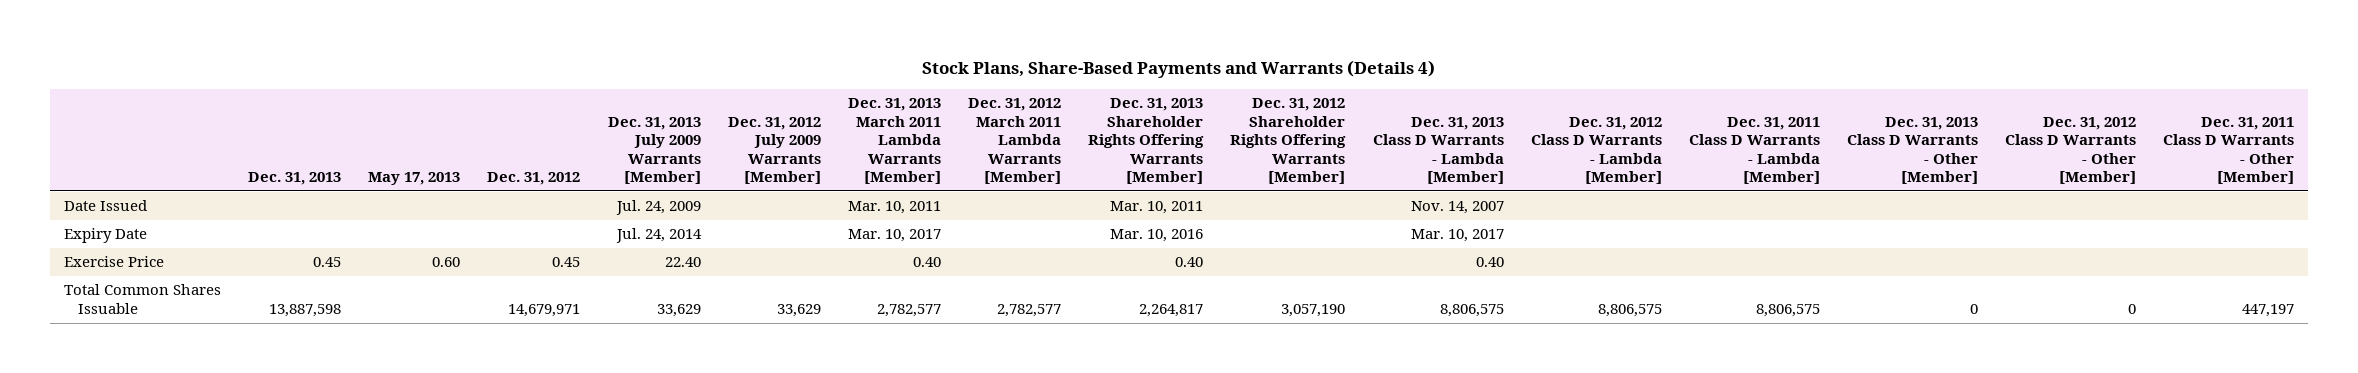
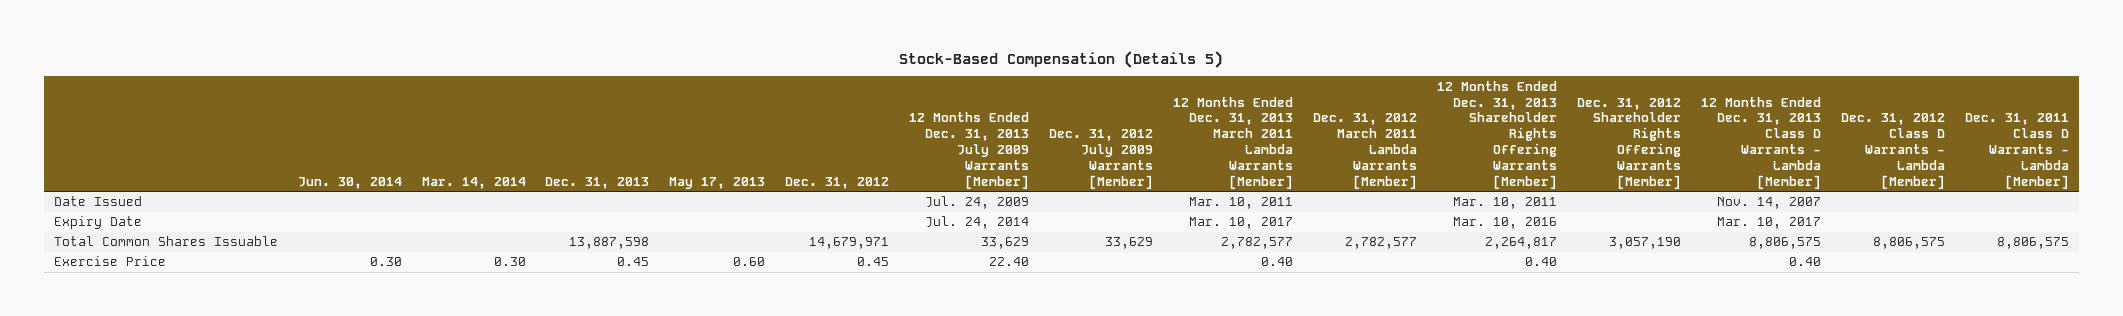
- Stock Plans, Share-Based Payments and Warrants (Details 4)
+ Stock-Based Compensation (Details 5)
- | Dec. 31, 2013 | May 17, 2013 | Dec. 31, 2012 | Dec. 31, 2013 July 2009 Warrants [Member] | Dec. 31, 2012 July 2009 Warrants [Member] | Dec. 31, 2013 March 2011 Lambda Warrants [Member] | Dec. 31, 2012 March 2011 Lambda Warrants [Member] | Dec. 31, 2013 Shareholder Rights Offering Warrants [Member] | Dec. 31, 2012 Shareholder Rights Offering Warrants [Member] | Dec. 31, 2013 Class D Warrants - Lambda [Member] | Dec. 31, 2012 Class D Warrants - Lambda [Member] | Dec. 31, 2011 Class D Warrants - Lambda [Member] | Dec. 31, 2013 Class D Warrants - Other [Member] | Dec. 31, 2012 Class D Warrants - Other [Member] | Dec. 31, 2011 Class D Warrants - Other [Member]
+ | Jun. 30, 2014 | Mar. 14, 2014 | Dec. 31, 2013 | May 17, 2013 | Dec. 31, 2012 | 12 Months Ended Dec. 31, 2013 July 2009 Warrants [Member] | Dec. 31, 2012 July 2009 Warrants [Member] | 12 Months Ended Dec. 31, 2013 March 2011 Lambda Warrants [Member] | Dec. 31, 2012 March 2011 Lambda Warrants [Member] | 12 Months Ended Dec. 31, 2013 Shareholder Rights Offering Warrants [Member] | Dec. 31, 2012 Shareholder Rights Offering Warrants [Member] | 12 Months Ended Dec. 31, 2013 Class D Warrants - Lambda [Member] | Dec. 31, 2012 Class D Warrants - Lambda [Member] | Dec. 31, 2011 Class D Warrants - Lambda [Member]
moved down: Exercise Price | 0.30 | 0.30 | 0.45 | 0.60 | 0.45 | 22.40 | | 0.40 | | 0.40 | | 0.40 | |

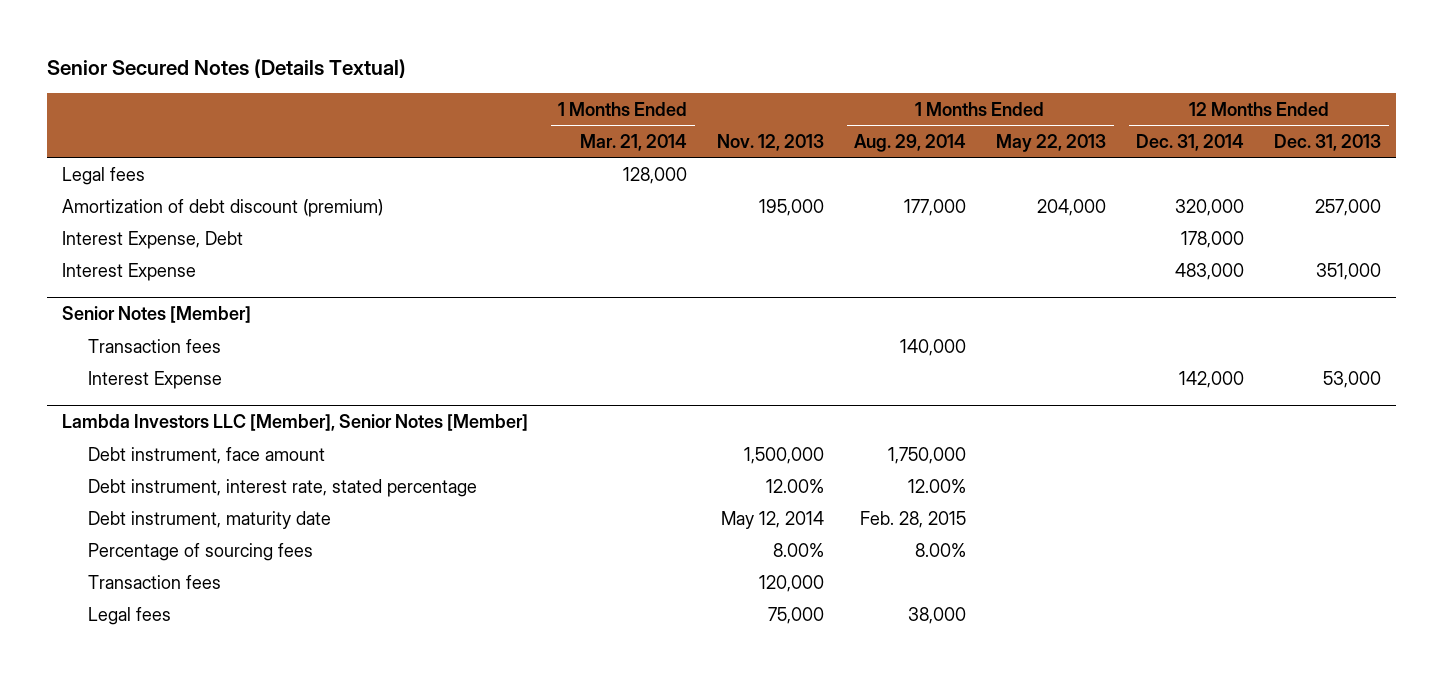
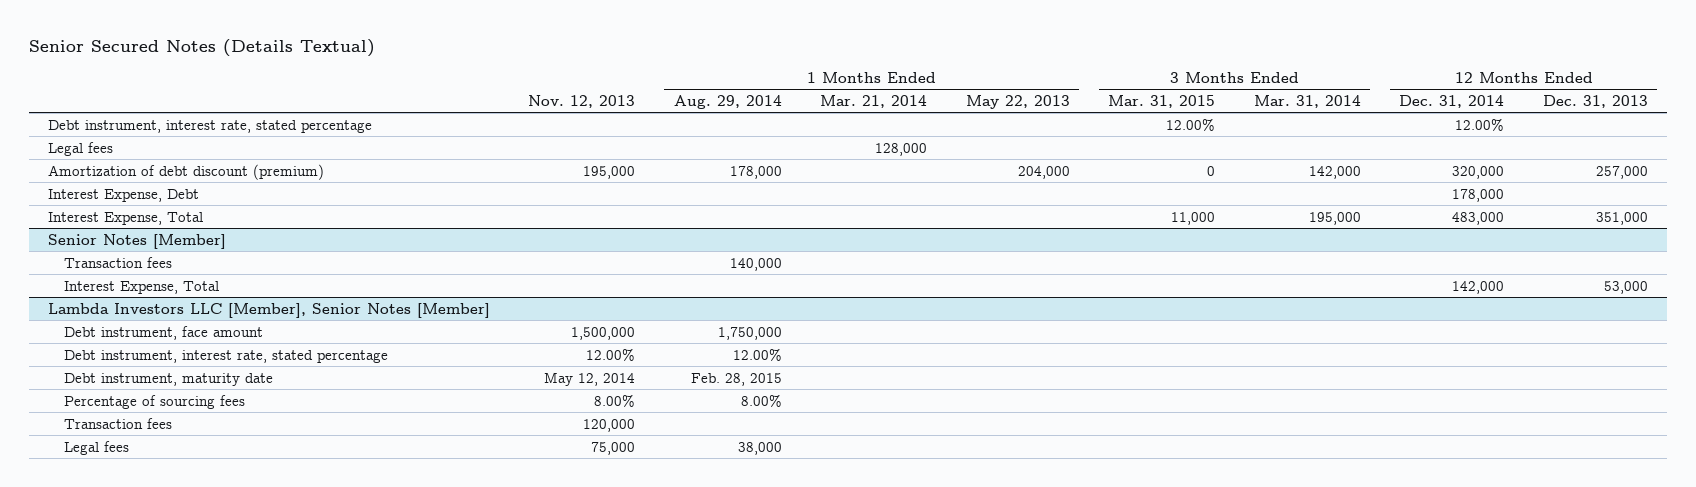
- | 1 Months Ended Mar. 21, 2014 | Nov. 12, 2013 | 1 Months Ended Aug. 29, 2014 | 1 Months Ended May 22, 2013 | 12 Months Ended Dec. 31, 2014 | 12 Months Ended Dec. 31, 2013
+ | Nov. 12, 2013 | 1 Months Ended Aug. 29, 2014 | 1 Months Ended Mar. 21, 2014 | 1 Months Ended May 22, 2013 | 3 Months Ended Mar. 31, 2015 | 3 Months Ended Mar. 31, 2014 | 12 Months Ended Dec. 31, 2014 | 12 Months Ended Dec. 31, 2013
+ Debt instrument, interest rate, stated percentage | | | | | 12.00% | | 12.00% |
- Amortization of debt discount (premium) | | 195,000 | 177,000 | 204,000 | 320,000 | 257,000
+ Amortization of debt discount (premium) | 195,000 | 178,000 | | 204,000 | 0 | 142,000 | 320,000 | 257,000
- Interest Expense | | | | | 483,000 | 351,000
+ Interest Expense, Total | | | | | 11,000 | 195,000 | 483,000 | 351,000
@ Senior Notes [Member]
- Interest Expense | | | | | 142,000 | 53,000
+ Interest Expense, Total | | | | | | | 142,000 | 53,000

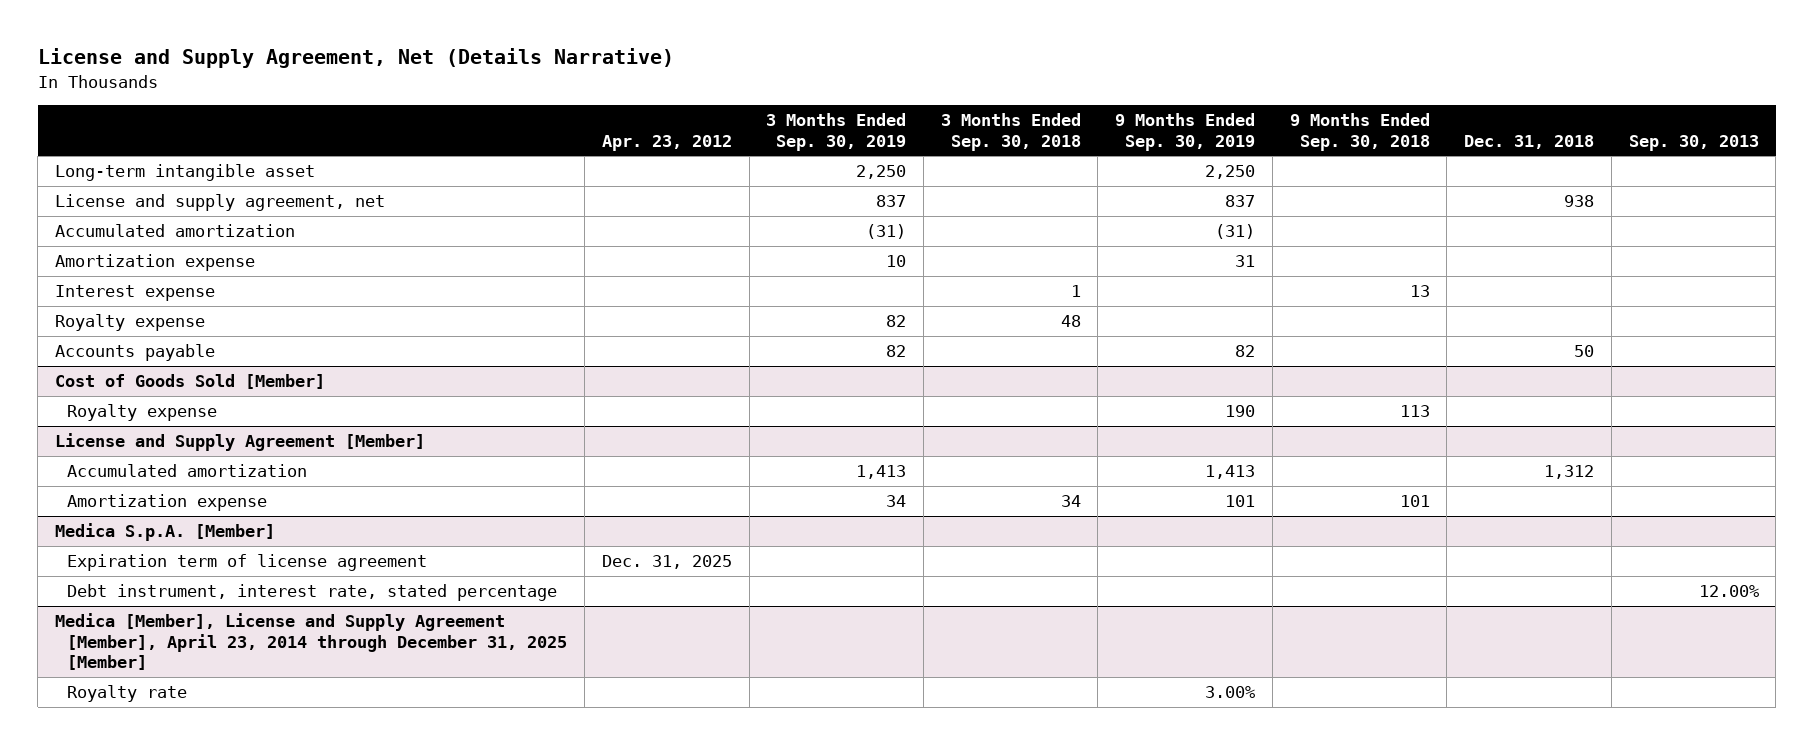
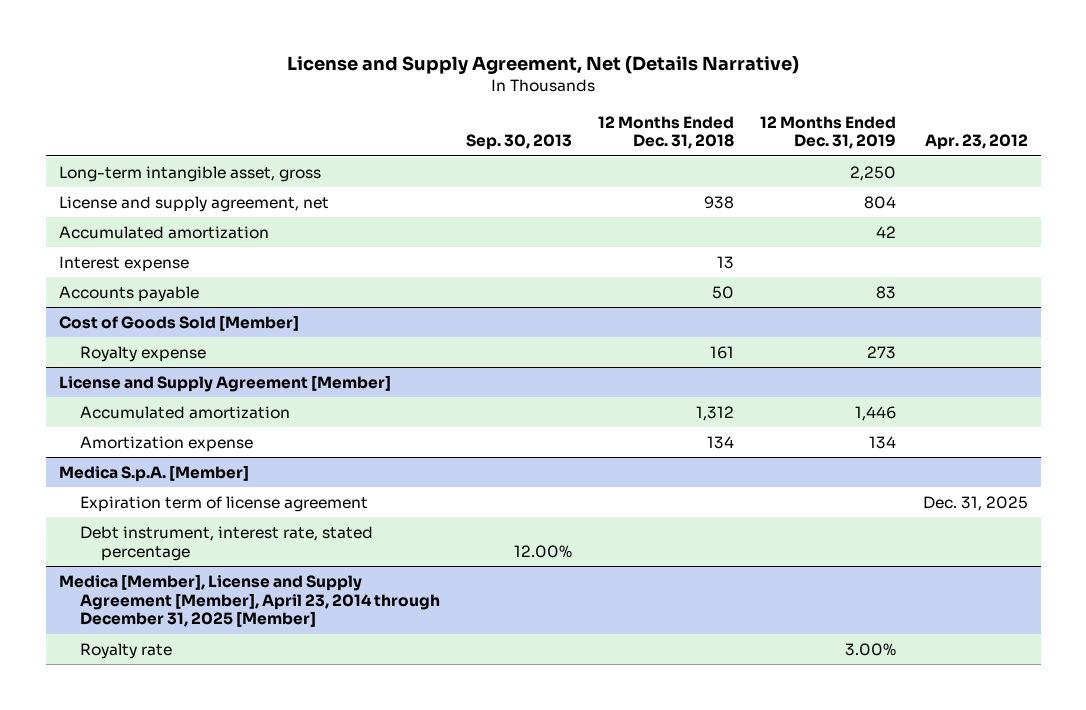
- | Apr. 23, 2012 | 3 Months Ended Sep. 30, 2019 | 3 Months Ended Sep. 30, 2018 | 9 Months Ended Sep. 30, 2019 | 9 Months Ended Sep. 30, 2018 | Dec. 31, 2018 | Sep. 30, 2013
+ | Sep. 30, 2013 | 12 Months Ended Dec. 31, 2018 | 12 Months Ended Dec. 31, 2019 | Apr. 23, 2012
- Long-term intangible asset | | 2,250 | | 2,250 | | |
+ Long-term intangible asset, gross | | | 2,250 |
- Amortization expense | | 10 | | 31 | | |
- Royalty expense | | 82 | 48 | | | |

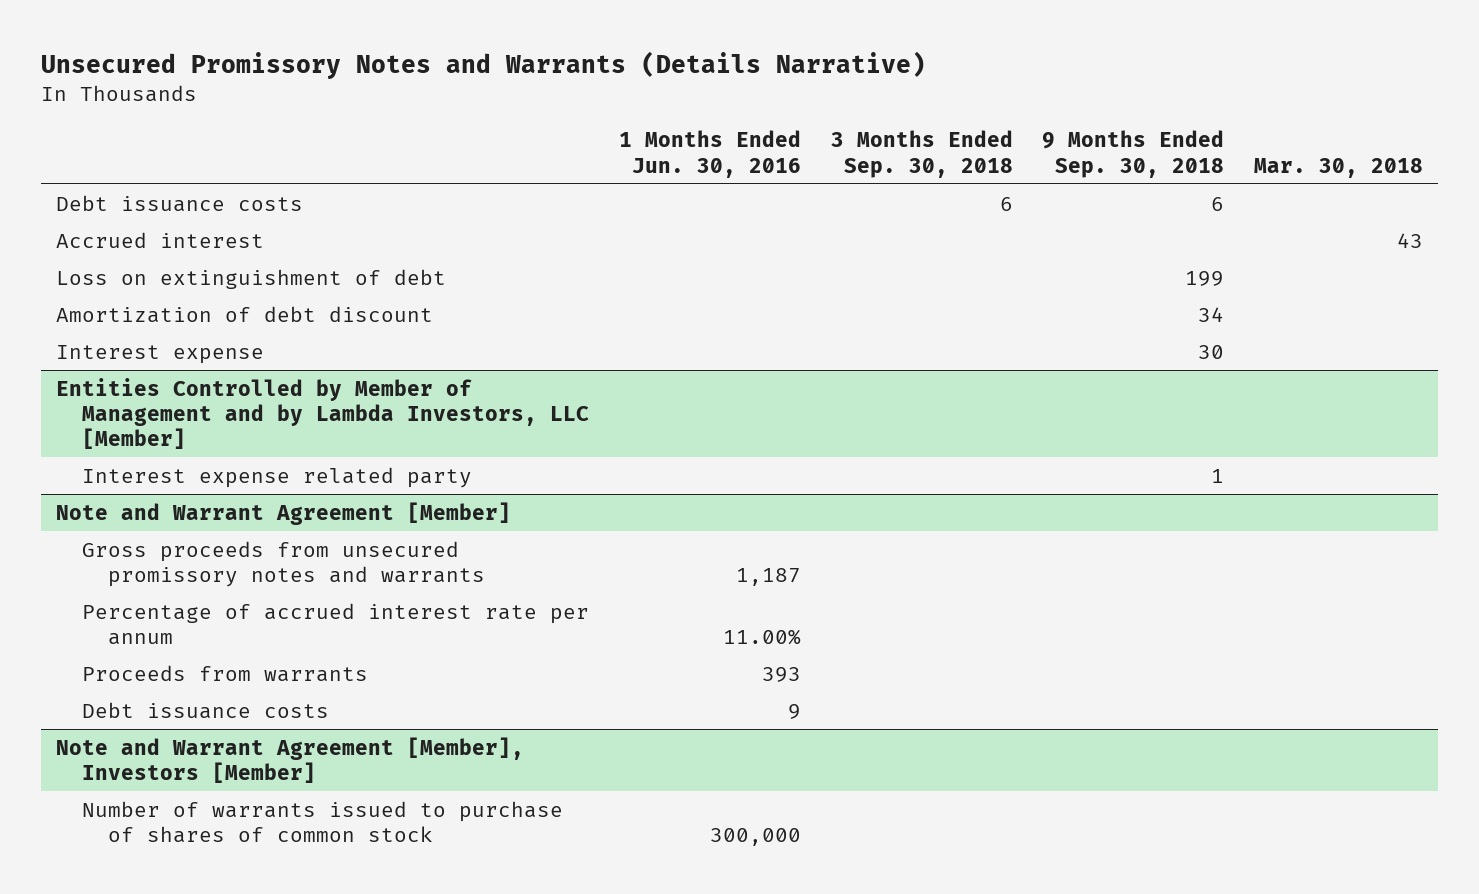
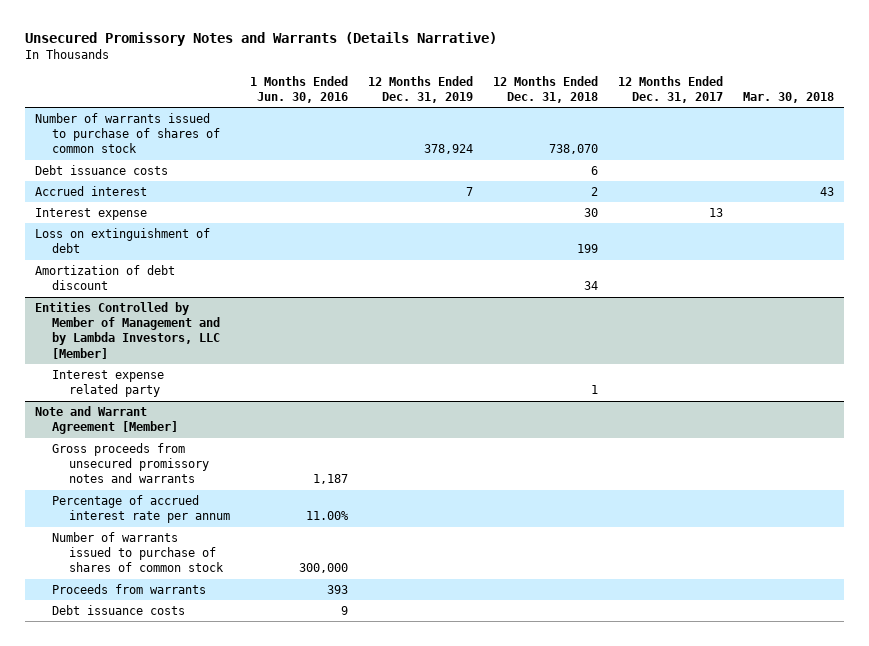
- | 1 Months Ended Jun. 30, 2016 | 3 Months Ended Sep. 30, 2018 | 9 Months Ended Sep. 30, 2018 | Mar. 30, 2018
+ | 1 Months Ended Jun. 30, 2016 | 12 Months Ended Dec. 31, 2019 | 12 Months Ended Dec. 31, 2018 | 12 Months Ended Dec. 31, 2017 | Mar. 30, 2018
+ Number of warrants issued to purchase of shares of common stock | | 378,924 | 738,070 | |
moved up: Interest expense | | | 30 | 13 |
@ Note and Warrant Agreement [Member]
+ Number of warrants issued to purchase of shares of common stock | 300,000 | | | |
- Note and Warrant Agreement [Member], Investors [Member]
- Number of warrants issued to purchase of shares of common stock | 300,000 | | |

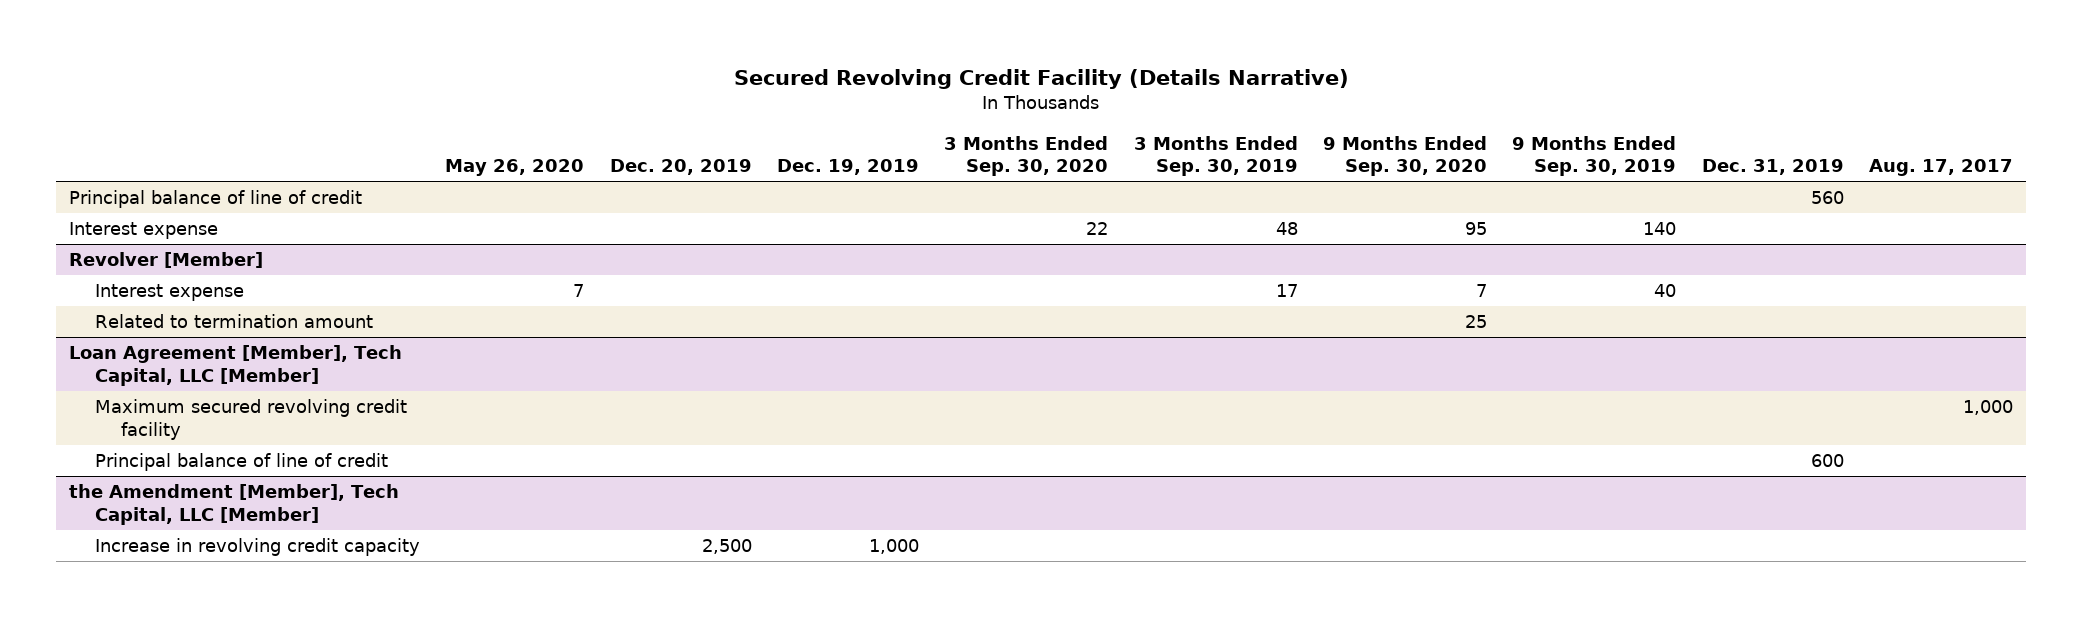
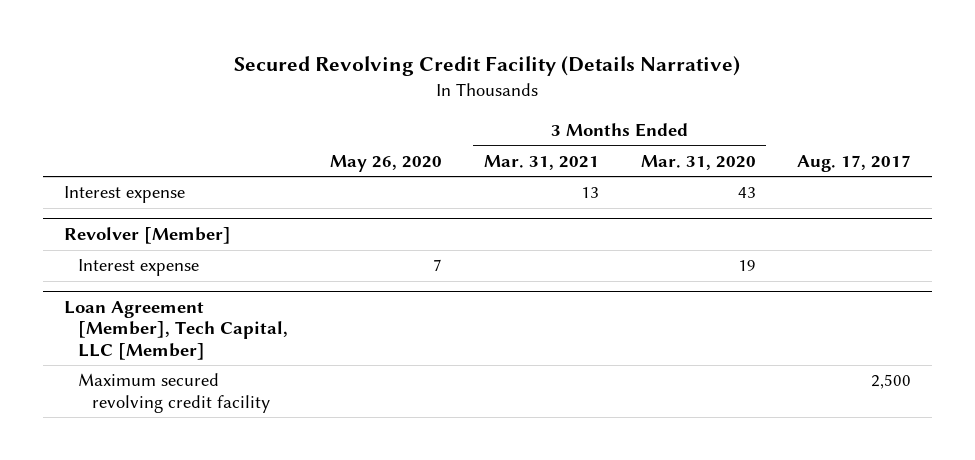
- | May 26, 2020 | Dec. 20, 2019 | Dec. 19, 2019 | 3 Months Ended Sep. 30, 2020 | 3 Months Ended Sep. 30, 2019 | 9 Months Ended Sep. 30, 2020 | 9 Months Ended Sep. 30, 2019 | Dec. 31, 2019 | Aug. 17, 2017
+ | May 26, 2020 | 3 Months Ended Mar. 31, 2021 | 3 Months Ended Mar. 31, 2020 | Aug. 17, 2017
- Principal balance of line of credit | | | | | | | | 560 |
@ Revolver [Member]
- Related to termination amount | | | | | | 25 | | |
@ Loan Agreement [Member], Tech Capital, LLC [Member]
- Maximum secured revolving credit facility | | | | | | | | | 1,000
- Principal balance of line of credit | | | | | | | | 600 |
- the Amendment [Member], Tech Capital, LLC [Member]
- Increase in revolving credit capacity | | 2,500 | 1,000 | | | | | |
@ Loan Agreement [Member], Tech Capital, LLC [Member]
+ Maximum secured revolving credit facility | | | | 2,500

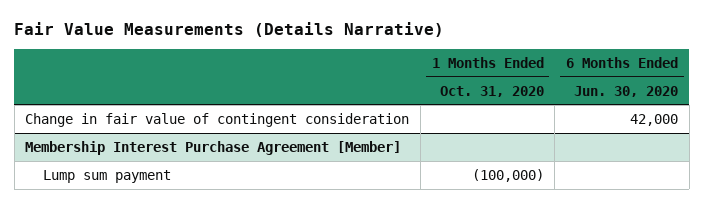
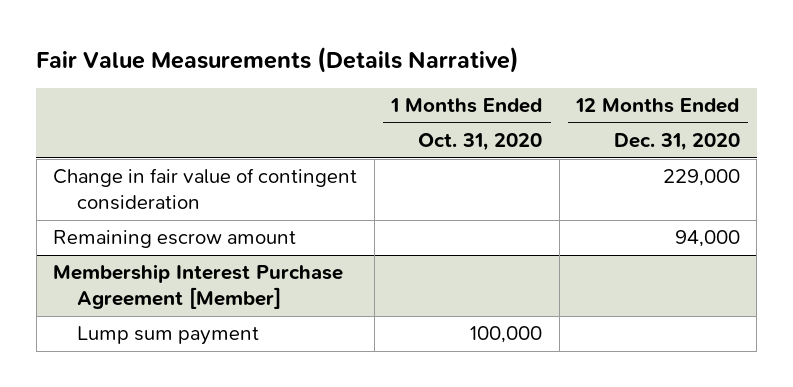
- | 1 Months Ended Oct. 31, 2020 | 6 Months Ended Jun. 30, 2020
+ | 1 Months Ended Oct. 31, 2020 | 12 Months Ended Dec. 31, 2020
+ Remaining escrow amount | | 94,000
@ Membership Interest Purchase Agreement [Member]
- Lump sum payment | (100,000) |
+ Lump sum payment | 100,000 |

